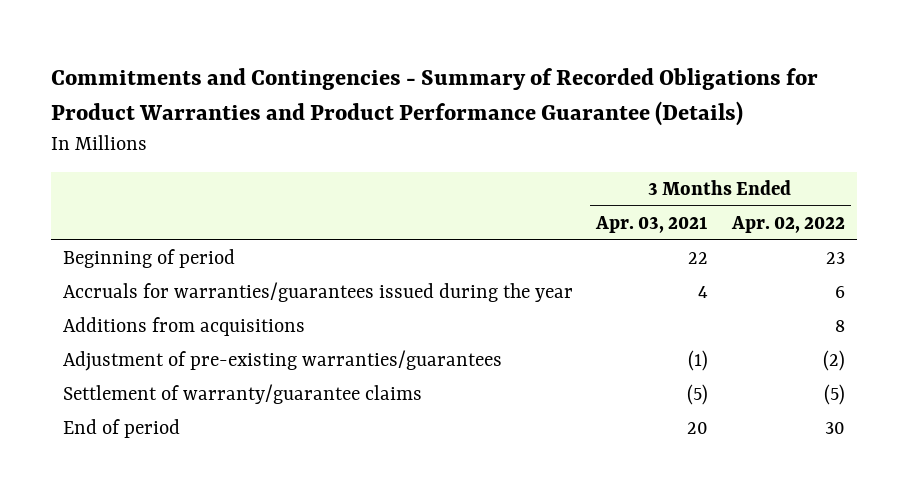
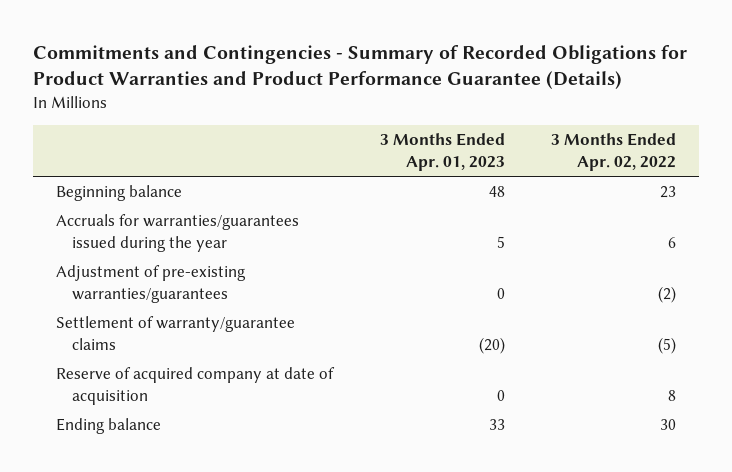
- | 3 Months Ended Apr. 03, 2021 | 3 Months Ended Apr. 02, 2022
+ | 3 Months Ended Apr. 01, 2023 | 3 Months Ended Apr. 02, 2022
- Beginning of period | 22 | 23
+ Beginning balance | 48 | 23
- Additions from acquisitions | | 8
- End of period | 20 | 30
+ Reserve of acquired company at date of acquisition | 0 | 8
+ Ending balance | 33 | 30

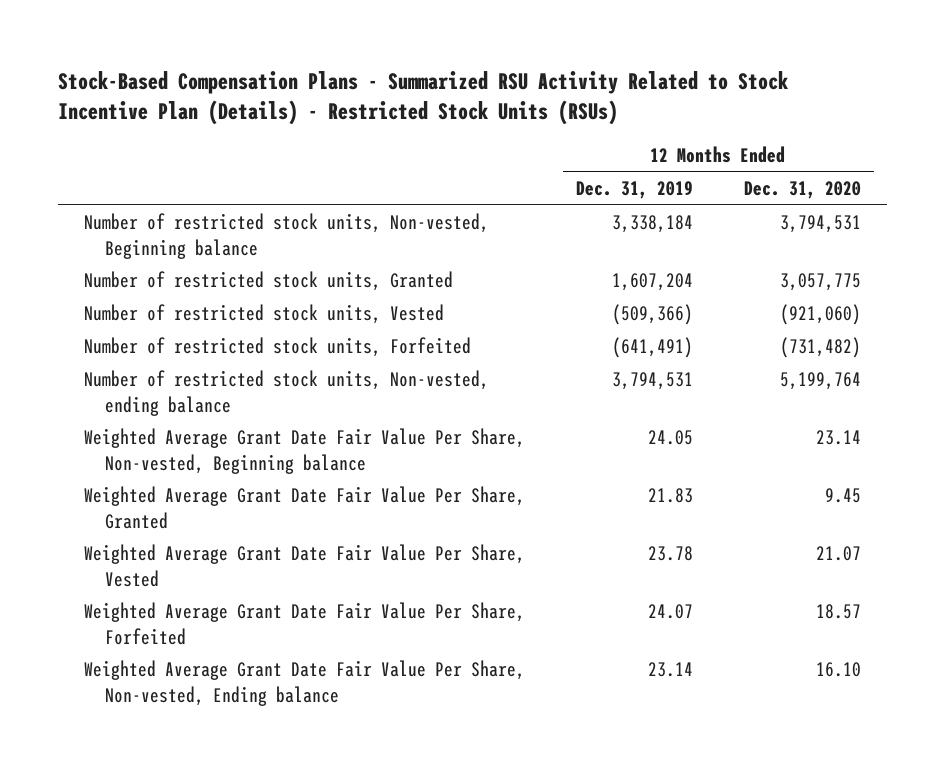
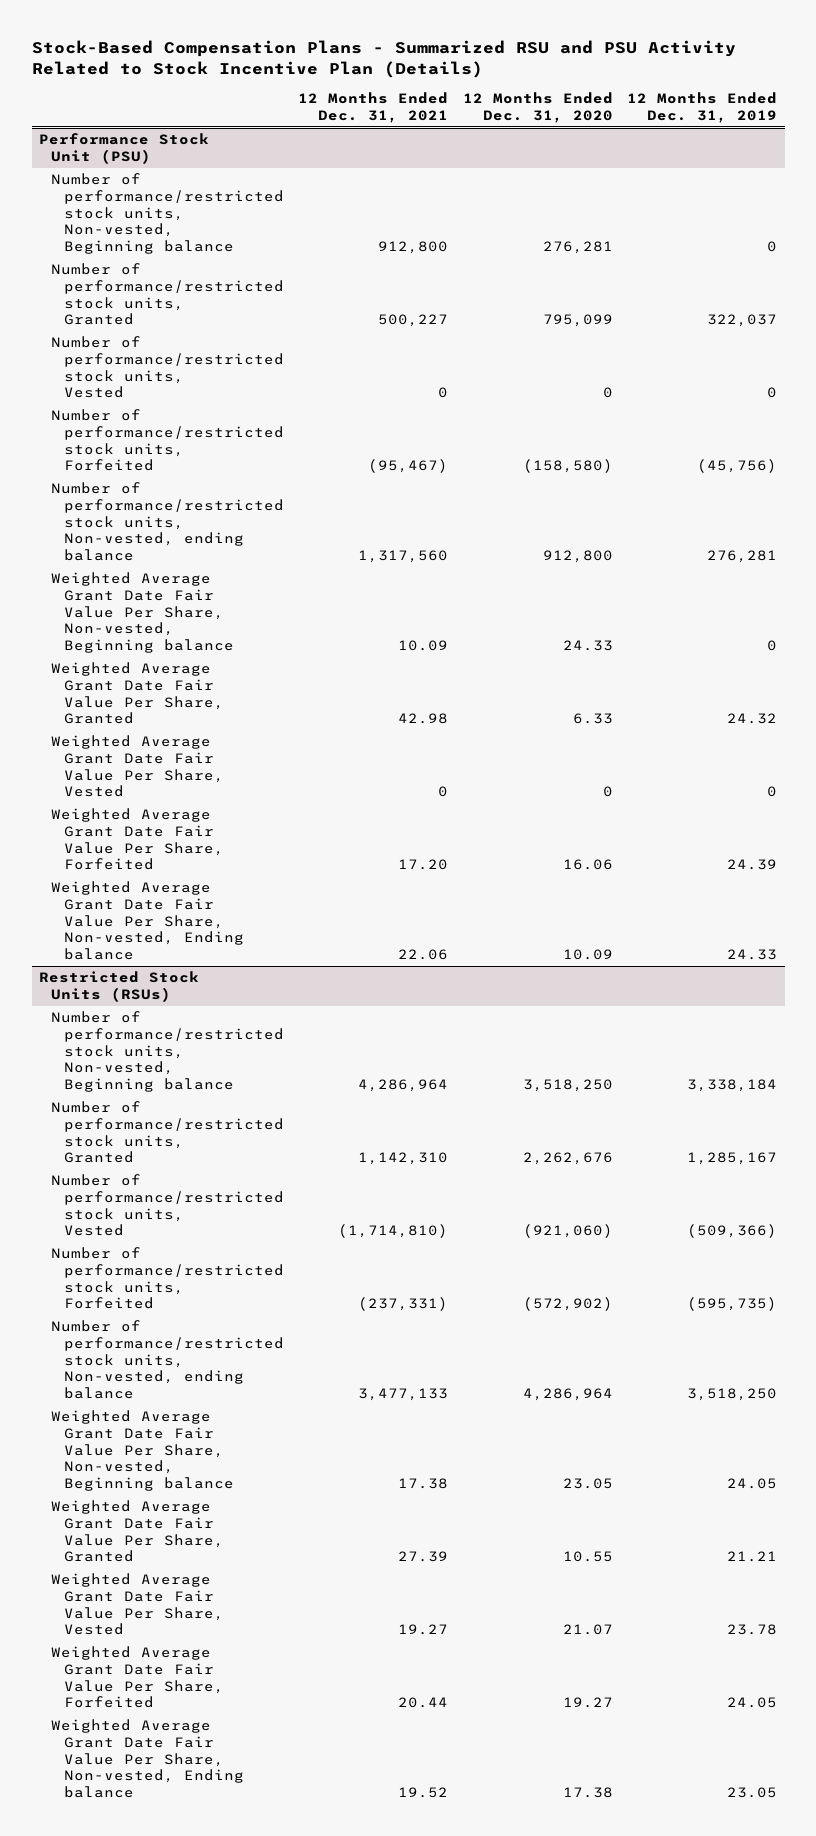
- Stock-Based Compensation Plans - Summarized RSU Activity Related to Stock Incentive Plan (Details) - Restricted Stock Units (RSUs)
+ Stock-Based Compensation Plans - Summarized RSU and PSU Activity Related to Stock Incentive Plan (Details)
- | 12 Months Ended Dec. 31, 2019 | 12 Months Ended Dec. 31, 2020
+ | 12 Months Ended Dec. 31, 2021 | 12 Months Ended Dec. 31, 2020 | 12 Months Ended Dec. 31, 2019
- Number of restricted stock units, Non-vested, Beginning balance | 3,338,184 | 3,794,531
- Number of restricted stock units, Granted | 1,607,204 | 3,057,775
- Number of restricted stock units, Vested | (509,366) | (921,060)
- Number of restricted stock units, Forfeited | (641,491) | (731,482)
- Number of restricted stock units, Non-vested, ending balance | 3,794,531 | 5,199,764
- Weighted Average Grant Date Fair Value Per Share, Non-vested, Beginning balance | 24.05 | 23.14
- Weighted Average Grant Date Fair Value Per Share, Granted | 21.83 | 9.45
+ Performance Stock Unit (PSU)
+ Number of performance/restricted stock units, Non-vested, Beginning balance | 912,800 | 276,281 | 0
+ Number of performance/restricted stock units, Granted | 500,227 | 795,099 | 322,037
+ Number of performance/restricted stock units, Vested | 0 | 0 | 0
+ Number of performance/restricted stock units, Forfeited | (95,467) | (158,580) | (45,756)
+ Number of performance/restricted stock units, Non-vested, ending balance | 1,317,560 | 912,800 | 276,281
+ Weighted Average Grant Date Fair Value Per Share, Non-vested, Beginning balance | 10.09 | 24.33 | 0
+ Weighted Average Grant Date Fair Value Per Share, Granted | 42.98 | 6.33 | 24.32
+ Weighted Average Grant Date Fair Value Per Share, Vested | 0 | 0 | 0
+ Weighted Average Grant Date Fair Value Per Share, Forfeited | 17.20 | 16.06 | 24.39
+ Weighted Average Grant Date Fair Value Per Share, Non-vested, Ending balance | 22.06 | 10.09 | 24.33
+ Restricted Stock Units (RSUs)
+ Number of performance/restricted stock units, Non-vested, Beginning balance | 4,286,964 | 3,518,250 | 3,338,184
+ Number of performance/restricted stock units, Granted | 1,142,310 | 2,262,676 | 1,285,167
+ Number of performance/restricted stock units, Vested | (1,714,810) | (921,060) | (509,366)
+ Number of performance/restricted stock units, Forfeited | (237,331) | (572,902) | (595,735)
+ Number of performance/restricted stock units, Non-vested, ending balance | 3,477,133 | 4,286,964 | 3,518,250
+ Weighted Average Grant Date Fair Value Per Share, Non-vested, Beginning balance | 17.38 | 23.05 | 24.05
+ Weighted Average Grant Date Fair Value Per Share, Granted | 27.39 | 10.55 | 21.21
- Weighted Average Grant Date Fair Value Per Share, Forfeited | 24.07 | 18.57
- Weighted Average Grant Date Fair Value Per Share, Non-vested, Ending balance | 23.14 | 16.10
+ Weighted Average Grant Date Fair Value Per Share, Forfeited | 20.44 | 19.27 | 24.05
+ Weighted Average Grant Date Fair Value Per Share, Non-vested, Ending balance | 19.52 | 17.38 | 23.05

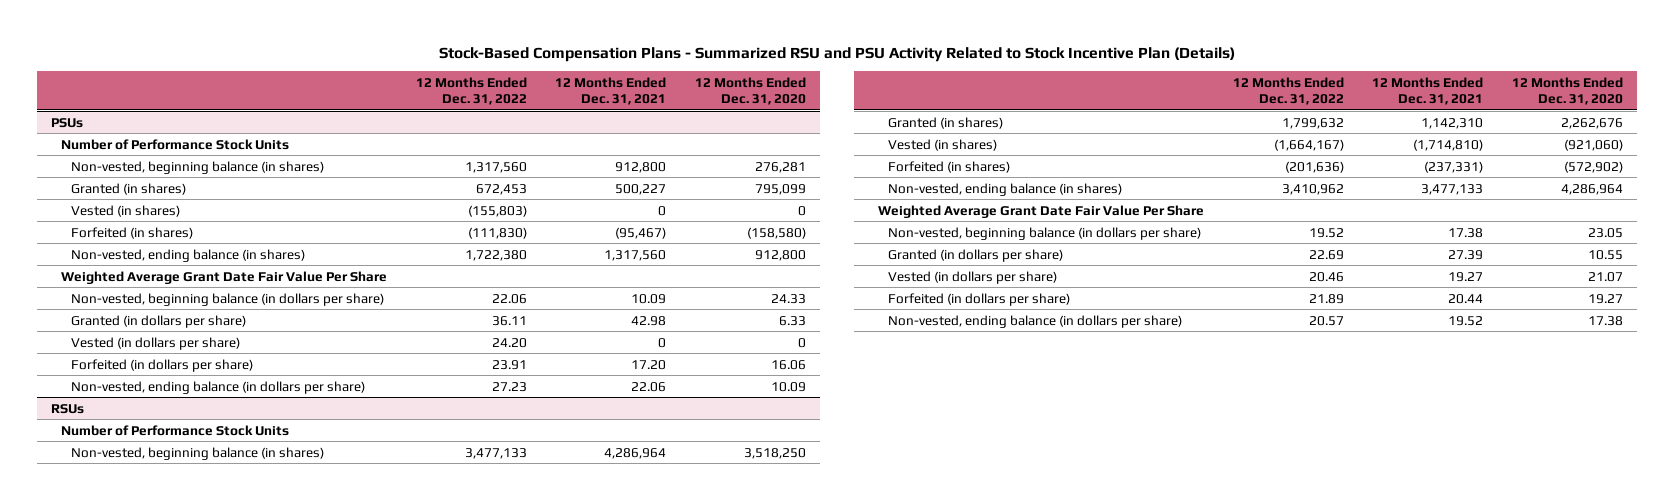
- | 12 Months Ended Dec. 31, 2021 | 12 Months Ended Dec. 31, 2020 | 12 Months Ended Dec. 31, 2019
+ | 12 Months Ended Dec. 31, 2022 | 12 Months Ended Dec. 31, 2021 | 12 Months Ended Dec. 31, 2020
- Performance Stock Unit (PSU)
- Number of performance/restricted stock units, Non-vested, Beginning balance | 912,800 | 276,281 | 0
- Number of performance/restricted stock units, Granted | 500,227 | 795,099 | 322,037
- Number of performance/restricted stock units, Vested | 0 | 0 | 0
- Number of performance/restricted stock units, Forfeited | (95,467) | (158,580) | (45,756)
- Number of performance/restricted stock units, Non-vested, ending balance | 1,317,560 | 912,800 | 276,281
- Weighted Average Grant Date Fair Value Per Share, Non-vested, Beginning balance | 10.09 | 24.33 | 0
- Weighted Average Grant Date Fair Value Per Share, Granted | 42.98 | 6.33 | 24.32
- Weighted Average Grant Date Fair Value Per Share, Vested | 0 | 0 | 0
- Weighted Average Grant Date Fair Value Per Share, Forfeited | 17.20 | 16.06 | 24.39
- Weighted Average Grant Date Fair Value Per Share, Non-vested, Ending balance | 22.06 | 10.09 | 24.33
- Restricted Stock Units (RSUs)
- Number of performance/restricted stock units, Non-vested, Beginning balance | 4,286,964 | 3,518,250 | 3,338,184
- Number of performance/restricted stock units, Granted | 1,142,310 | 2,262,676 | 1,285,167
- Number of performance/restricted stock units, Vested | (1,714,810) | (921,060) | (509,366)
- Number of performance/restricted stock units, Forfeited | (237,331) | (572,902) | (595,735)
- Number of performance/restricted stock units, Non-vested, ending balance | 3,477,133 | 4,286,964 | 3,518,250
- Weighted Average Grant Date Fair Value Per Share, Non-vested, Beginning balance | 17.38 | 23.05 | 24.05
- Weighted Average Grant Date Fair Value Per Share, Granted | 27.39 | 10.55 | 21.21
- Weighted Average Grant Date Fair Value Per Share, Vested | 19.27 | 21.07 | 23.78
- Weighted Average Grant Date Fair Value Per Share, Forfeited | 20.44 | 19.27 | 24.05
- Weighted Average Grant Date Fair Value Per Share, Non-vested, Ending balance | 19.52 | 17.38 | 23.05
+ PSUs
+ Number of Performance Stock Units
+ Non-vested, beginning balance (in shares) | 1,317,560 | 912,800 | 276,281
+ Granted (in shares) | 672,453 | 500,227 | 795,099
+ Vested (in shares) | (155,803) | 0 | 0
+ Forfeited (in shares) | (111,830) | (95,467) | (158,580)
+ Non-vested, ending balance (in shares) | 1,722,380 | 1,317,560 | 912,800
+ Weighted Average Grant Date Fair Value Per Share
+ Non-vested, beginning balance (in dollars per share) | 22.06 | 10.09 | 24.33
+ Granted (in dollars per share) | 36.11 | 42.98 | 6.33
+ Vested (in dollars per share) | 24.20 | 0 | 0
+ Forfeited (in dollars per share) | 23.91 | 17.20 | 16.06
+ Non-vested, ending balance (in dollars per share) | 27.23 | 22.06 | 10.09
+ RSUs
+ Number of Performance Stock Units
+ Non-vested, beginning balance (in shares) | 3,477,133 | 4,286,964 | 3,518,250
+ Granted (in shares) | 1,799,632 | 1,142,310 | 2,262,676
+ Vested (in shares) | (1,664,167) | (1,714,810) | (921,060)
+ Forfeited (in shares) | (201,636) | (237,331) | (572,902)
+ Non-vested, ending balance (in shares) | 3,410,962 | 3,477,133 | 4,286,964
+ Weighted Average Grant Date Fair Value Per Share
+ Non-vested, beginning balance (in dollars per share) | 19.52 | 17.38 | 23.05
+ Granted (in dollars per share) | 22.69 | 27.39 | 10.55
+ Vested (in dollars per share) | 20.46 | 19.27 | 21.07
+ Forfeited (in dollars per share) | 21.89 | 20.44 | 19.27
+ Non-vested, ending balance (in dollars per share) | 20.57 | 19.52 | 17.38

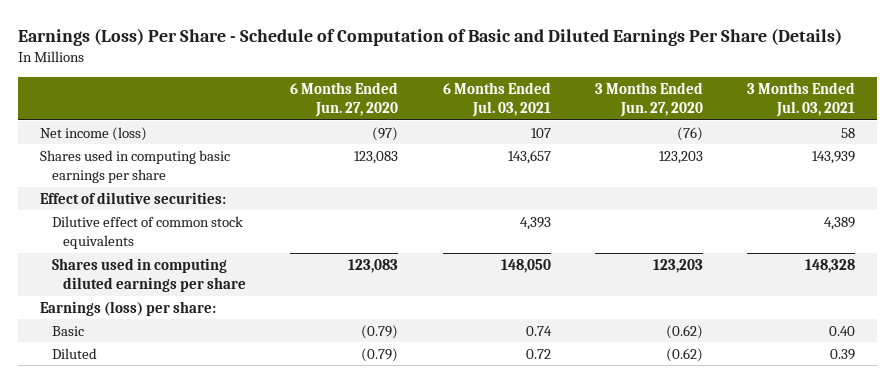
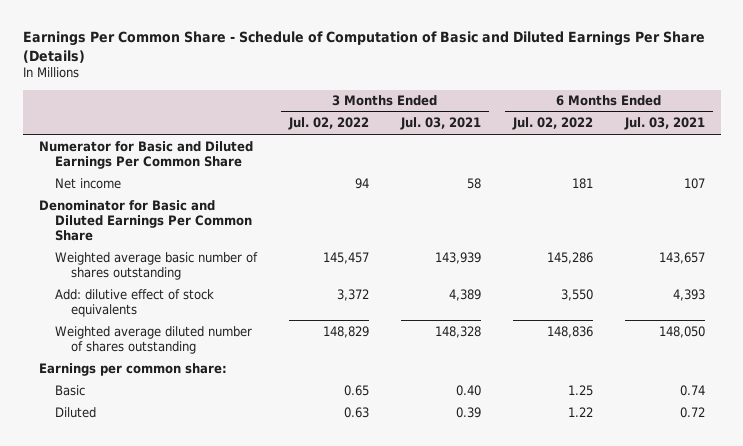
- Earnings (Loss) Per Share - Schedule of Computation of Basic and Diluted Earnings Per Share (Details)
+ Earnings Per Common Share - Schedule of Computation of Basic and Diluted Earnings Per Share (Details)
- | 6 Months Ended Jun. 27, 2020 | 6 Months Ended Jul. 03, 2021 | 3 Months Ended Jun. 27, 2020 | 3 Months Ended Jul. 03, 2021
+ | 3 Months Ended Jul. 02, 2022 | 3 Months Ended Jul. 03, 2021 | 6 Months Ended Jul. 02, 2022 | 6 Months Ended Jul. 03, 2021
- Net income (loss) | (97) | 107 | (76) | 58
- Shares used in computing basic earnings per share | 123,083 | 143,657 | 123,203 | 143,939
- Effect of dilutive securities:
- Dilutive effect of common stock equivalents | | 4,393 | | 4,389
- Shares used in computing diluted earnings per share | 123,083 | 148,050 | 123,203 | 148,328
- Earnings (loss) per share:
+ Numerator for Basic and Diluted Earnings Per Common Share
+ Net income | 94 | 58 | 181 | 107
+ Denominator for Basic and Diluted Earnings Per Common Share
+ Weighted average basic number of shares outstanding | 145,457 | 143,939 | 145,286 | 143,657
+ Add: dilutive effect of stock equivalents | 3,372 | 4,389 | 3,550 | 4,393
+ Weighted average diluted number of shares outstanding | 148,829 | 148,328 | 148,836 | 148,050
+ Earnings per common share:

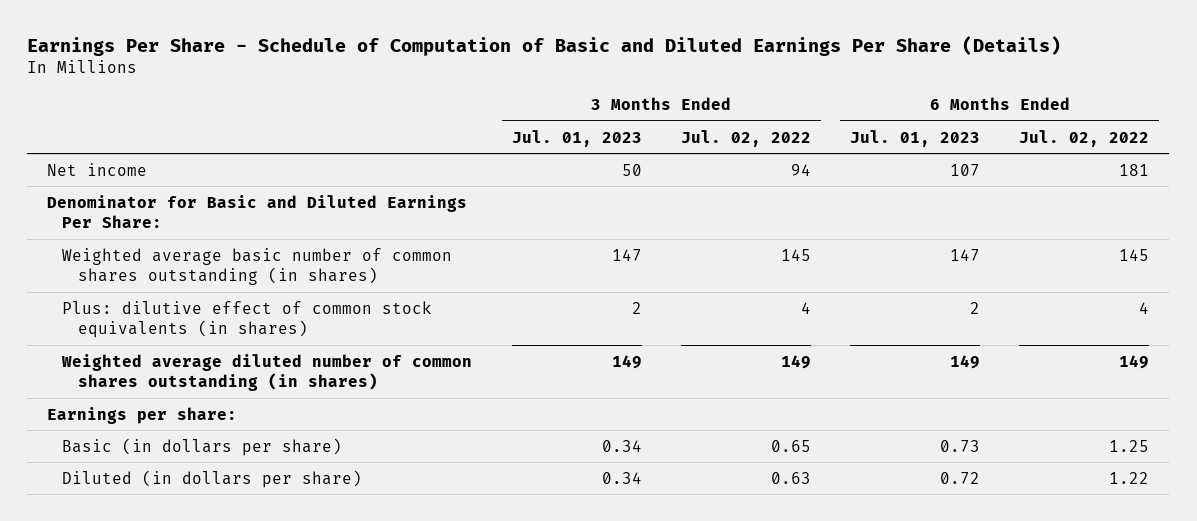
- Earnings Per Common Share - Schedule of Computation of Basic and Diluted Earnings Per Share (Details)
+ Earnings Per Share - Schedule of Computation of Basic and Diluted Earnings Per Share (Details)
- | 3 Months Ended Jul. 02, 2022 | 3 Months Ended Jul. 03, 2021 | 6 Months Ended Jul. 02, 2022 | 6 Months Ended Jul. 03, 2021
+ | 3 Months Ended Jul. 01, 2023 | 3 Months Ended Jul. 02, 2022 | 6 Months Ended Jul. 01, 2023 | 6 Months Ended Jul. 02, 2022
- Numerator for Basic and Diluted Earnings Per Common Share
- Denominator for Basic and Diluted Earnings Per Common Share
- Weighted average basic number of shares outstanding | 145,457 | 143,939 | 145,286 | 143,657
- Add: dilutive effect of stock equivalents | 3,372 | 4,389 | 3,550 | 4,393
- Weighted average diluted number of shares outstanding | 148,829 | 148,328 | 148,836 | 148,050
- Earnings per common share:
- Basic | 0.65 | 0.40 | 1.25 | 0.74
- Diluted | 0.63 | 0.39 | 1.22 | 0.72
+ Denominator for Basic and Diluted Earnings Per Share:
+ Weighted average basic number of common shares outstanding (in shares) | 147 | 145 | 147 | 145
+ Plus: dilutive effect of common stock equivalents (in shares) | 2 | 4 | 2 | 4
+ Weighted average diluted number of common shares outstanding (in shares) | 149 | 149 | 149 | 149
+ Earnings per share:
+ Basic (in dollars per share) | 0.34 | 0.65 | 0.73 | 1.25
+ Diluted (in dollars per share) | 0.34 | 0.63 | 0.72 | 1.22

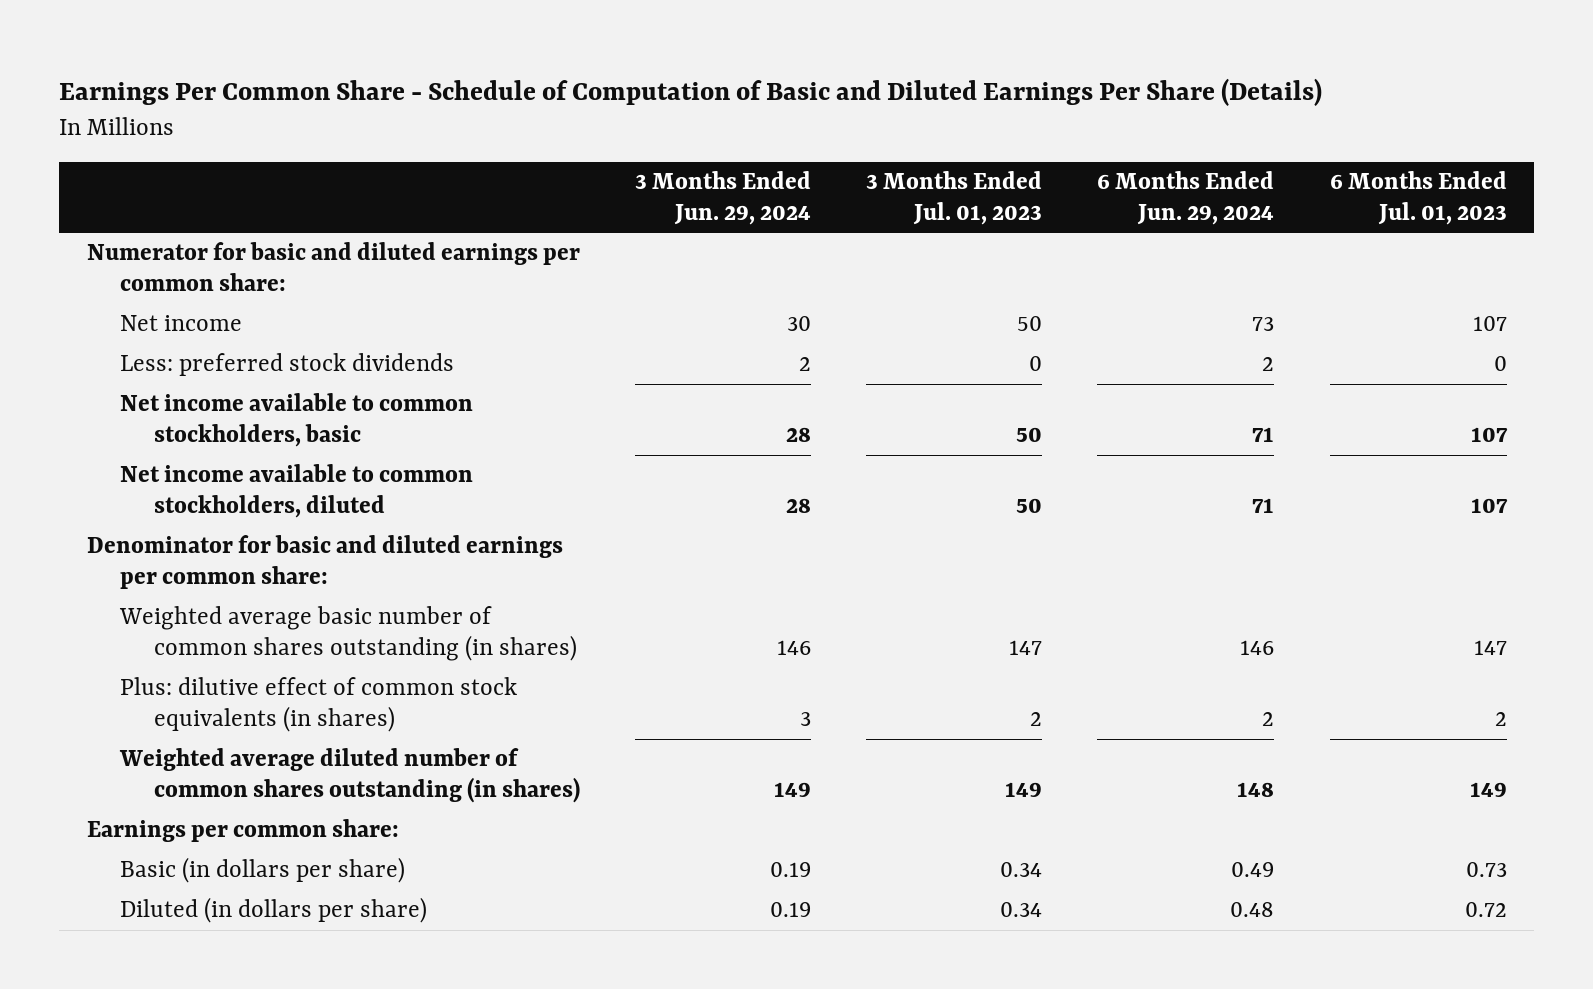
- Earnings Per Share - Schedule of Computation of Basic and Diluted Earnings Per Share (Details)
+ Earnings Per Common Share - Schedule of Computation of Basic and Diluted Earnings Per Share (Details)
- | 3 Months Ended Jul. 01, 2023 | 3 Months Ended Jul. 02, 2022 | 6 Months Ended Jul. 01, 2023 | 6 Months Ended Jul. 02, 2022
+ | 3 Months Ended Jun. 29, 2024 | 3 Months Ended Jul. 01, 2023 | 6 Months Ended Jun. 29, 2024 | 6 Months Ended Jul. 01, 2023
+ Numerator for basic and diluted earnings per common share:
- Denominator for Basic and Diluted Earnings Per Share:
+ Less: preferred stock dividends | 2 | 0 | 2 | 0
+ Net income available to common stockholders, basic | 28 | 50 | 71 | 107
+ Net income available to common stockholders, diluted | 28 | 50 | 71 | 107
+ Denominator for basic and diluted earnings per common share:
- Earnings per share:
+ Earnings per common share:

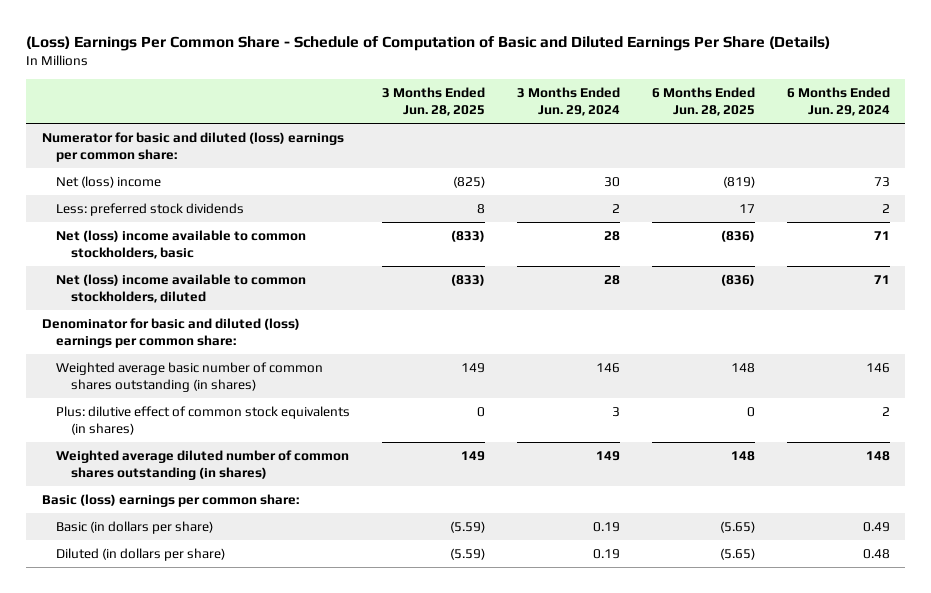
- Earnings Per Common Share - Schedule of Computation of Basic and Diluted Earnings Per Share (Details)
+ (Loss) Earnings Per Common Share - Schedule of Computation of Basic and Diluted Earnings Per Share (Details)
- | 3 Months Ended Jun. 29, 2024 | 3 Months Ended Jul. 01, 2023 | 6 Months Ended Jun. 29, 2024 | 6 Months Ended Jul. 01, 2023
+ | 3 Months Ended Jun. 28, 2025 | 3 Months Ended Jun. 29, 2024 | 6 Months Ended Jun. 28, 2025 | 6 Months Ended Jun. 29, 2024
- Numerator for basic and diluted earnings per common share:
- Net income | 30 | 50 | 73 | 107
+ Numerator for basic and diluted (loss) earnings per common share:
+ Net (loss) income | (825) | 30 | (819) | 73
- Net income available to common stockholders, basic | 28 | 50 | 71 | 107
- Net income available to common stockholders, diluted | 28 | 50 | 71 | 107
- Denominator for basic and diluted earnings per common share:
+ Net (loss) income available to common stockholders, basic | (833) | 28 | (836) | 71
+ Net (loss) income available to common stockholders, diluted | (833) | 28 | (836) | 71
+ Denominator for basic and diluted (loss) earnings per common share:
- Earnings per common share:
+ Basic (loss) earnings per common share:

